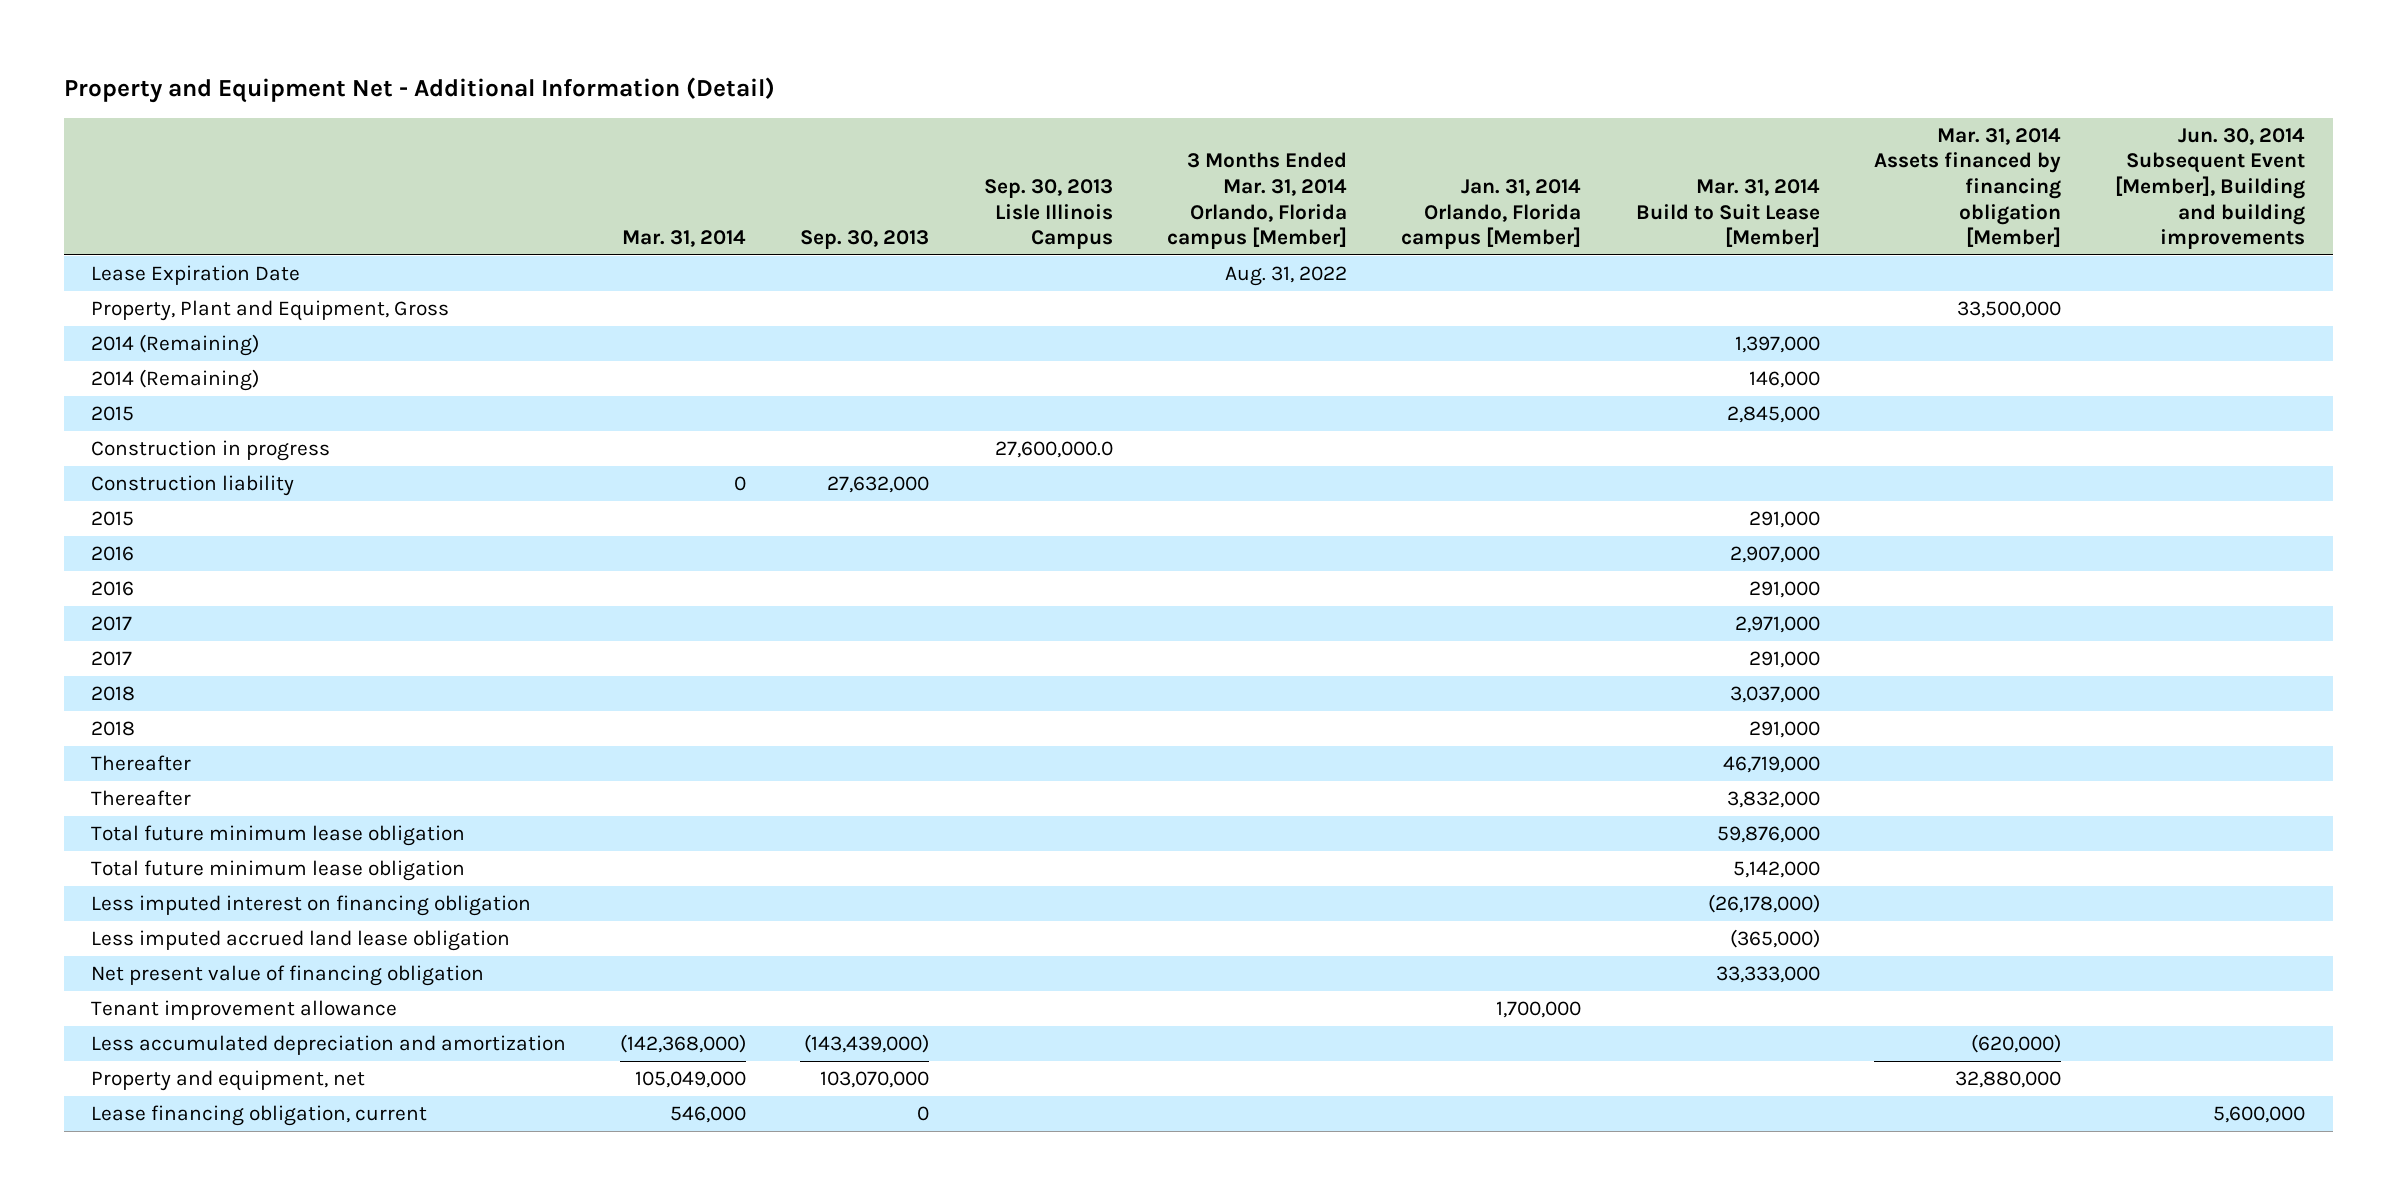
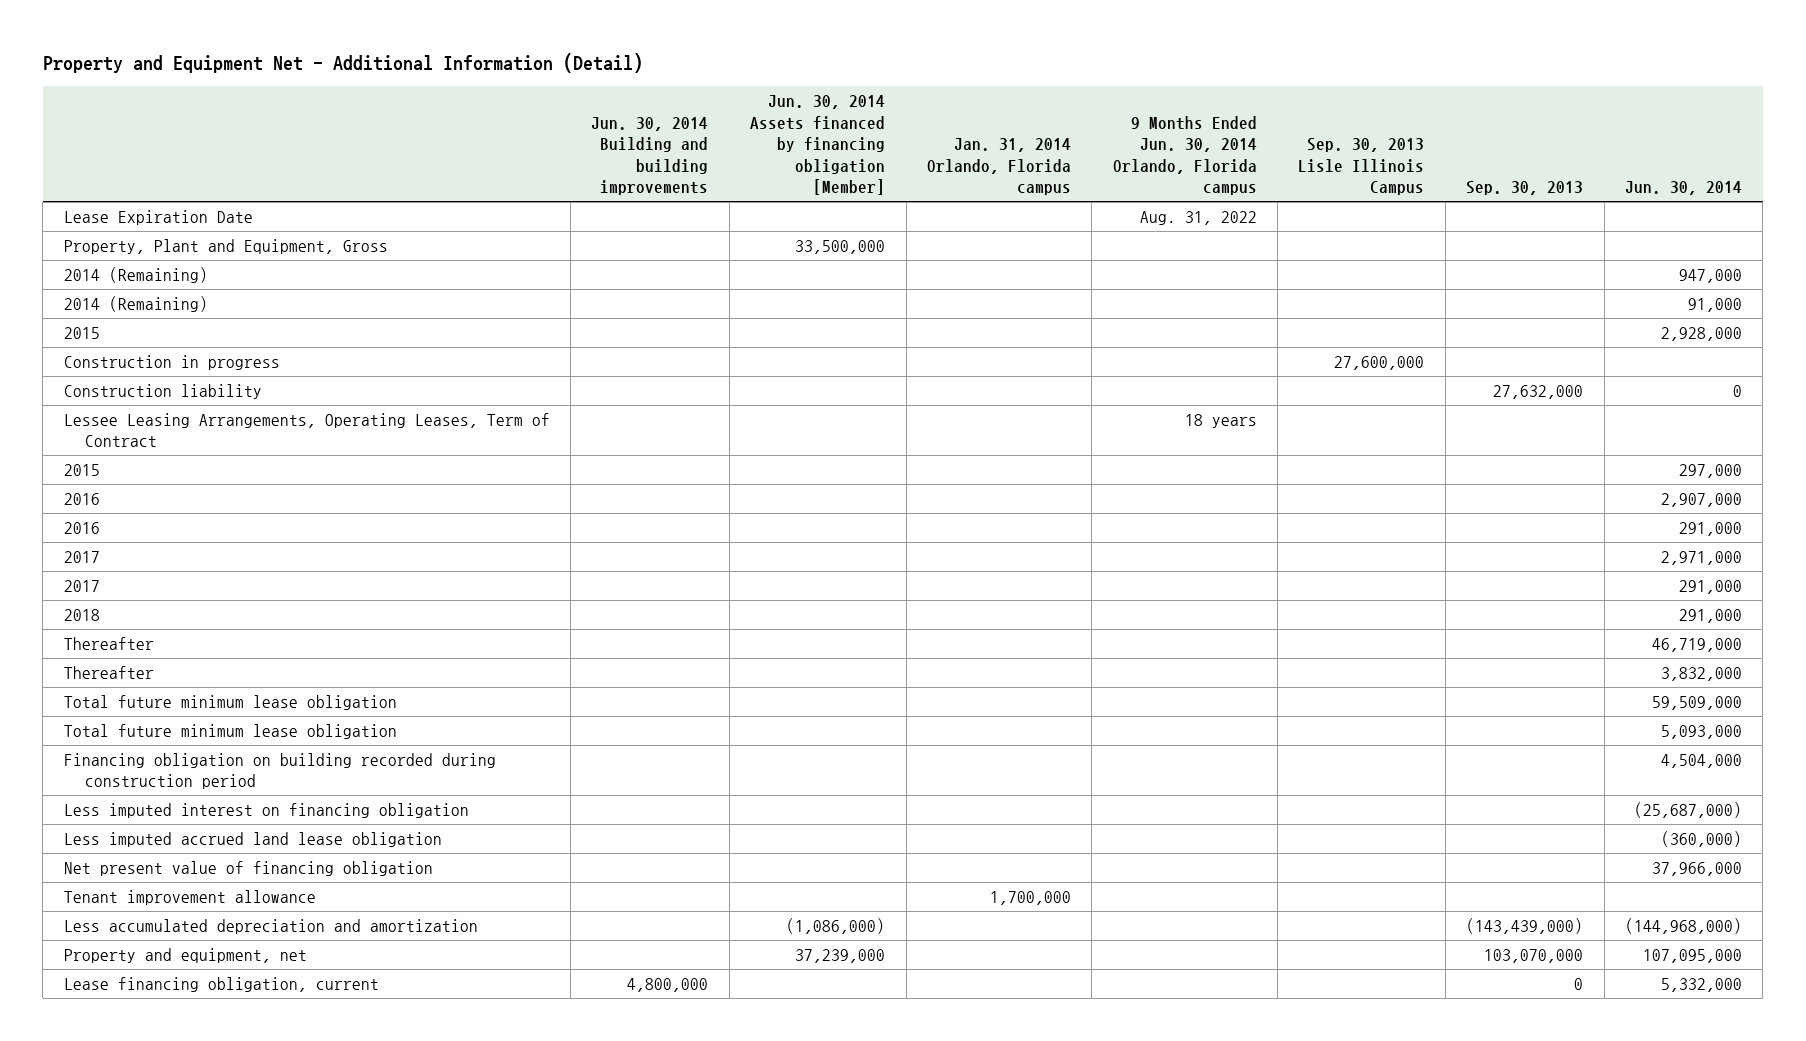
- | Mar. 31, 2014 | Sep. 30, 2013 | Sep. 30, 2013 Lisle Illinois Campus | 3 Months Ended Mar. 31, 2014 Orlando, Florida campus [Member] | Jan. 31, 2014 Orlando, Florida campus [Member] | Mar. 31, 2014 Build to Suit Lease [Member] | Mar. 31, 2014 Assets financed by financing obligation [Member] | Jun. 30, 2014 Subsequent Event [Member], Building and building improvements
+ | Jun. 30, 2014 Building and building improvements | Jun. 30, 2014 Assets financed by financing obligation [Member] | Jan. 31, 2014 Orlando, Florida campus | 9 Months Ended Jun. 30, 2014 Orlando, Florida campus | Sep. 30, 2013 Lisle Illinois Campus | Sep. 30, 2013 | Jun. 30, 2014
- Construction in progress | | | 27,600,000.0 | | | | |
+ Construction in progress | | | | | 27,600,000 | |
+ Lessee Leasing Arrangements, Operating Leases, Term of Contract | | | | 18 years | | |
- 2018 | | | | | | 291,000 | |
+ Financing obligation on building recorded during construction period | | | | | | | 4,504,000

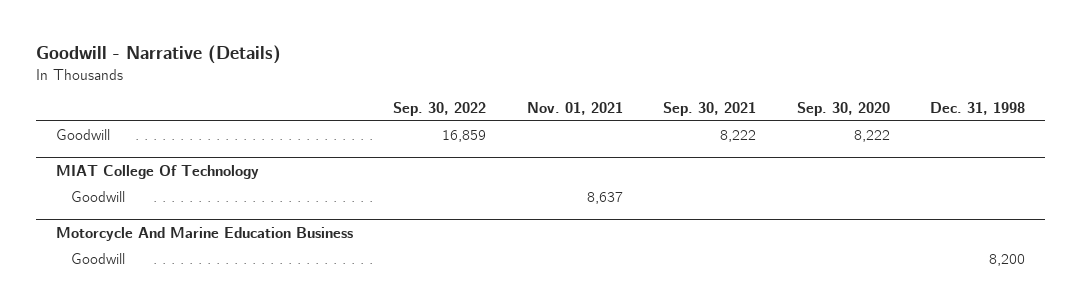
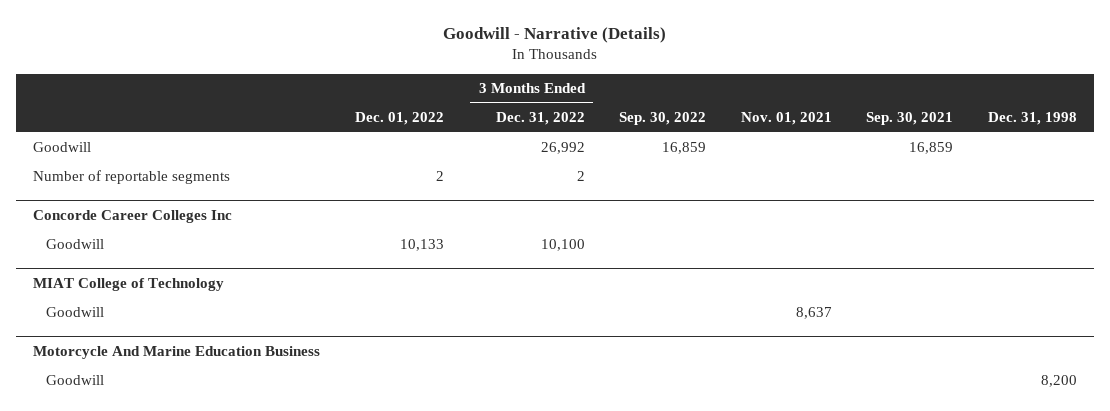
- | Sep. 30, 2022 | Nov. 01, 2021 | Sep. 30, 2021 | Sep. 30, 2020 | Dec. 31, 1998
+ | Dec. 01, 2022 | 3 Months Ended Dec. 31, 2022 | Sep. 30, 2022 | Nov. 01, 2021 | Sep. 30, 2021 | Dec. 31, 1998
- Goodwill | 16,859 | | 8,222 | 8,222 |
- MIAT College Of Technology
+ Goodwill | | 26,992 | 16,859 | | 16,859 |
+ Number of reportable segments | 2 | 2 | | | |
+ Concorde Career Colleges Inc
+ Goodwill | 10,133 | 10,100 | | | |
+ MIAT College of Technology

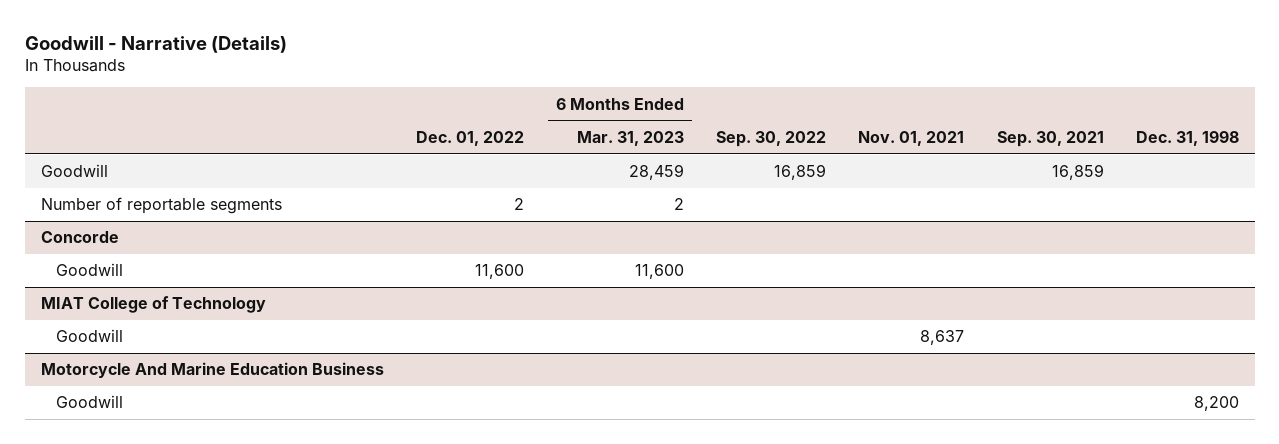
- | Dec. 01, 2022 | 3 Months Ended Dec. 31, 2022 | Sep. 30, 2022 | Nov. 01, 2021 | Sep. 30, 2021 | Dec. 31, 1998
+ | Dec. 01, 2022 | 6 Months Ended Mar. 31, 2023 | Sep. 30, 2022 | Nov. 01, 2021 | Sep. 30, 2021 | Dec. 31, 1998
- Concorde Career Colleges Inc
- Goodwill | 10,133 | 10,100 | | | |
+ Concorde
+ Goodwill | 11,600 | 11,600 | | | |

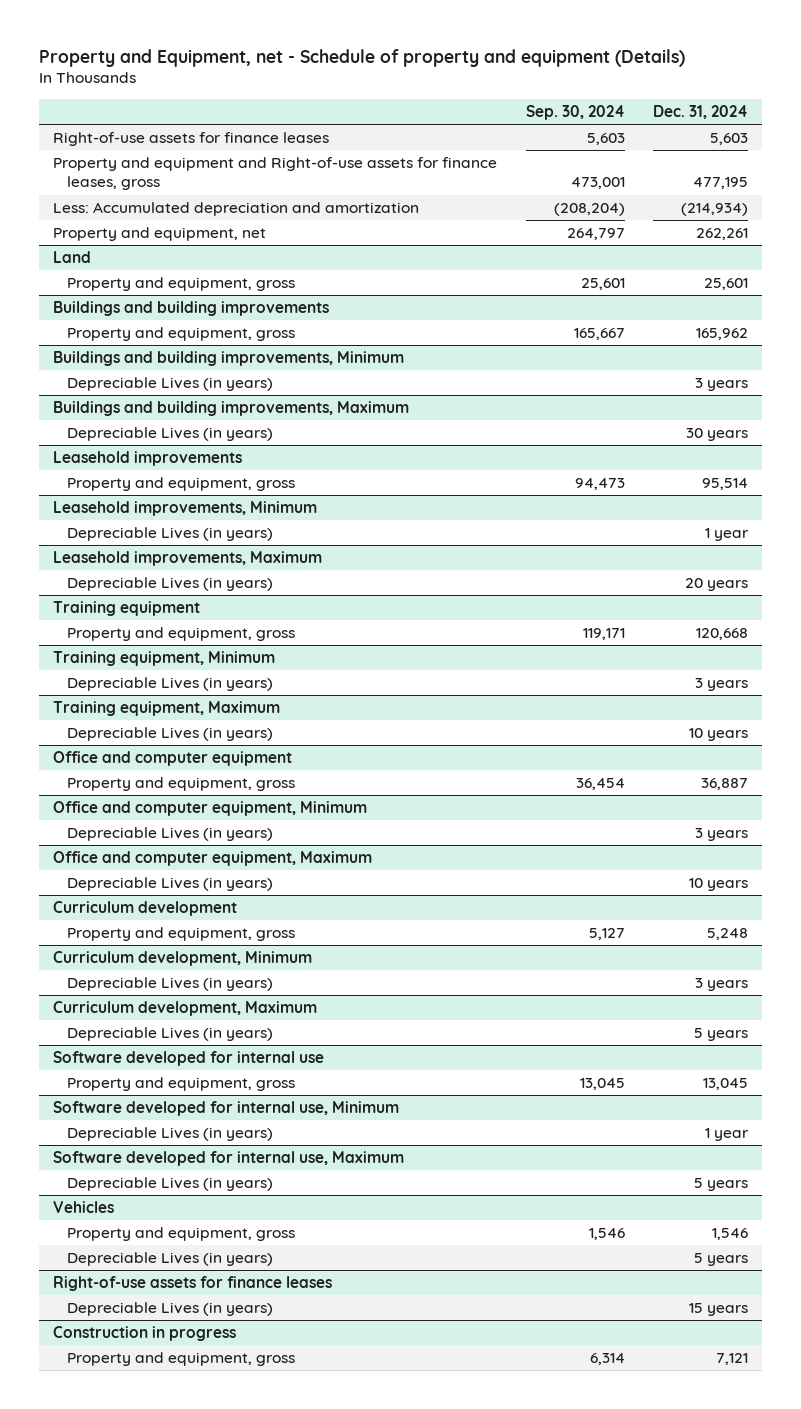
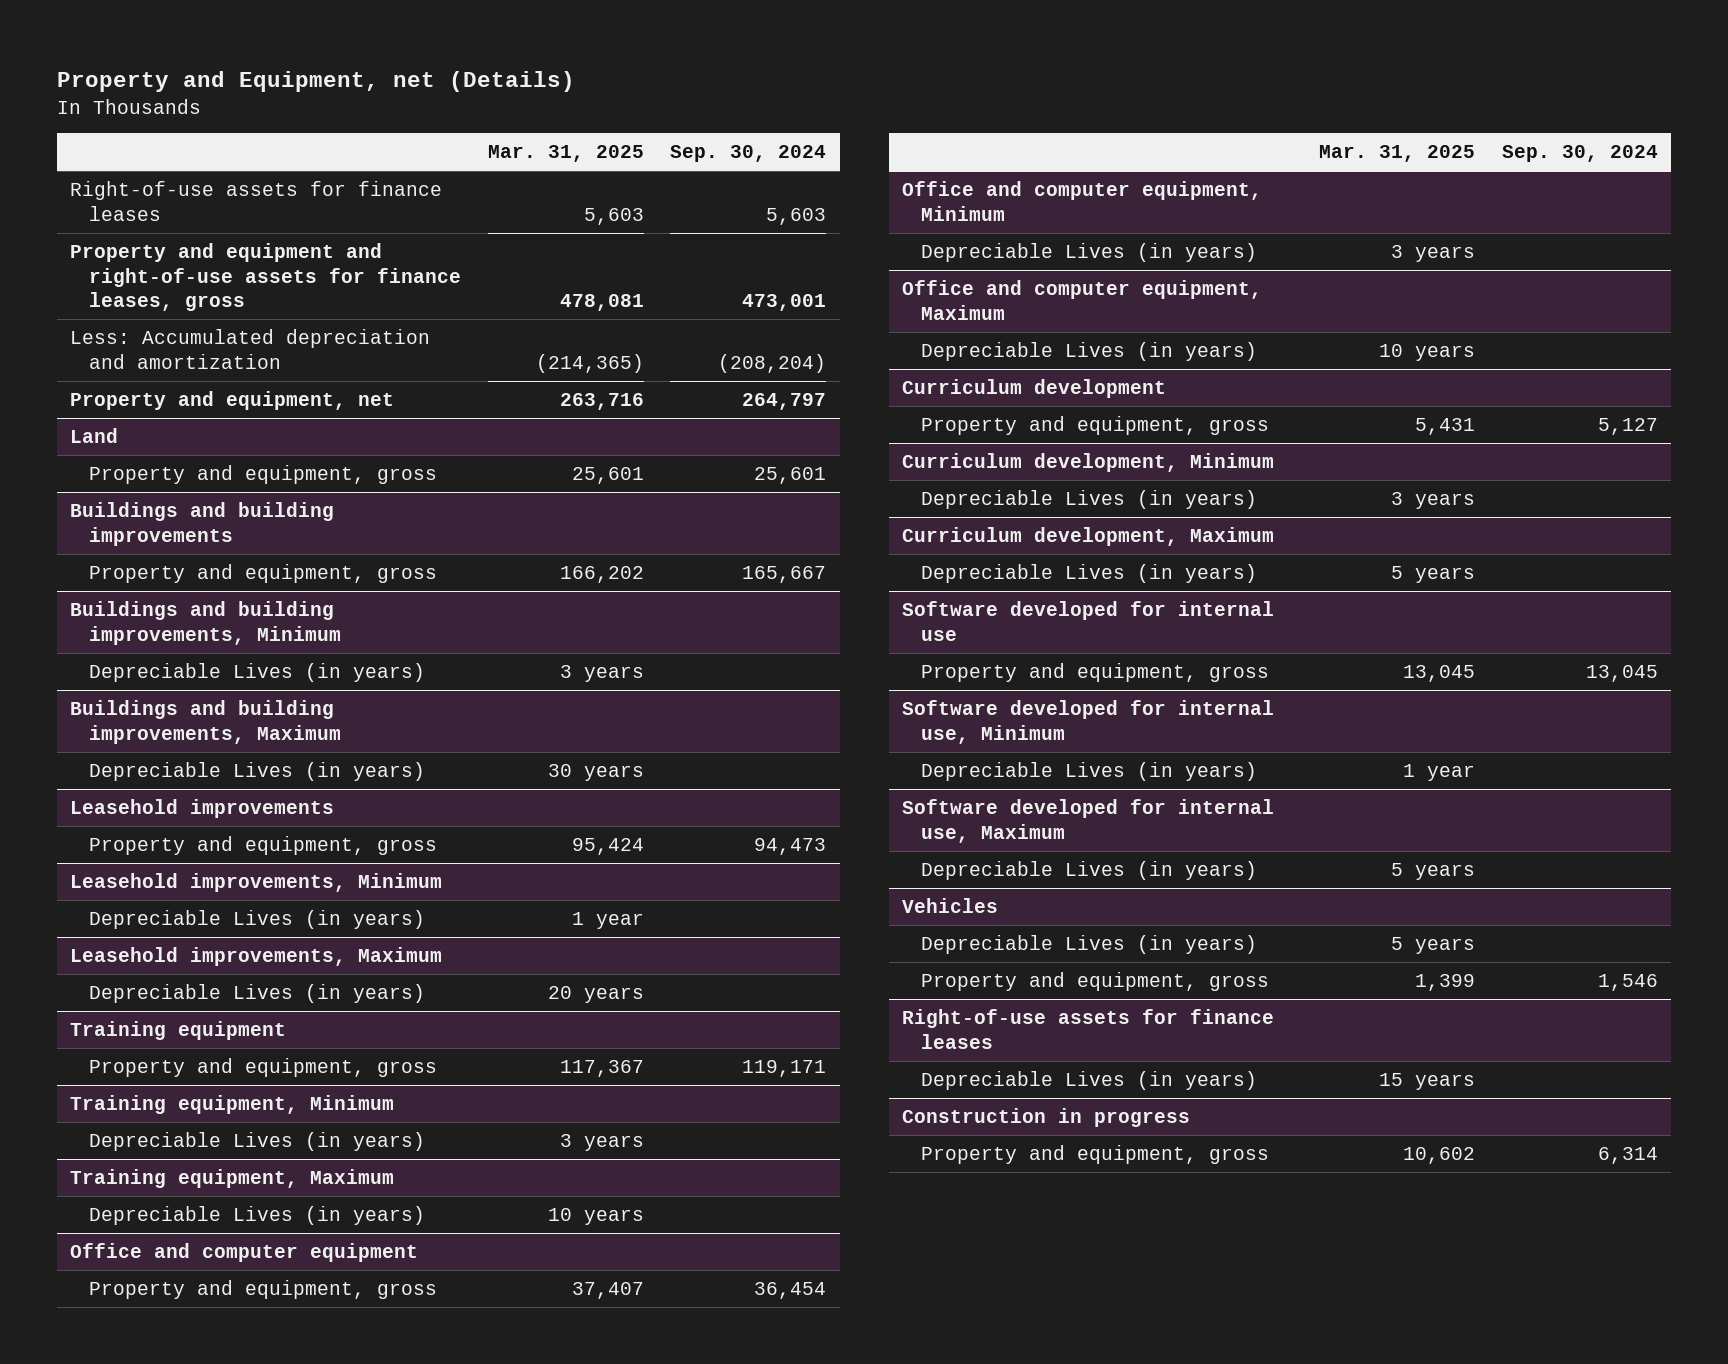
- Property and Equipment, net - Schedule of property and equipment (Details)
+ Property and Equipment, net (Details)
- | Sep. 30, 2024 | Dec. 31, 2024
+ | Mar. 31, 2025 | Sep. 30, 2024
- Property and equipment and Right-of-use assets for finance leases, gross | 473,001 | 477,195
+ Property and equipment and right-of-use assets for finance leases, gross | 478,081 | 473,001
@ Vehicles
moved down: Property and equipment, gross | 1,399 | 1,546

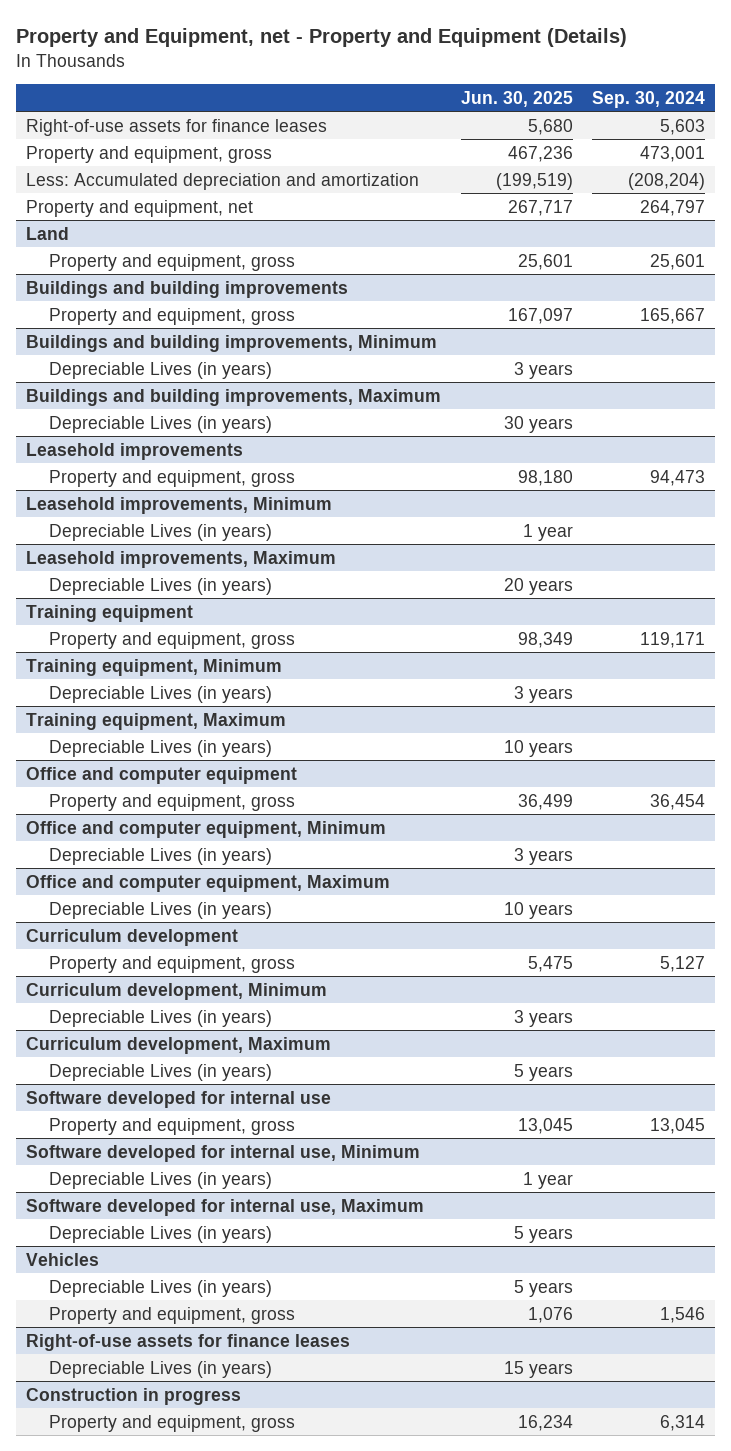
- Property and Equipment, net (Details)
+ Property and Equipment, net - Property and Equipment (Details)
- | Mar. 31, 2025 | Sep. 30, 2024
+ | Jun. 30, 2025 | Sep. 30, 2024
- Property and equipment and right-of-use assets for finance leases, gross | 478,081 | 473,001
+ Property and equipment, gross | 467,236 | 473,001

